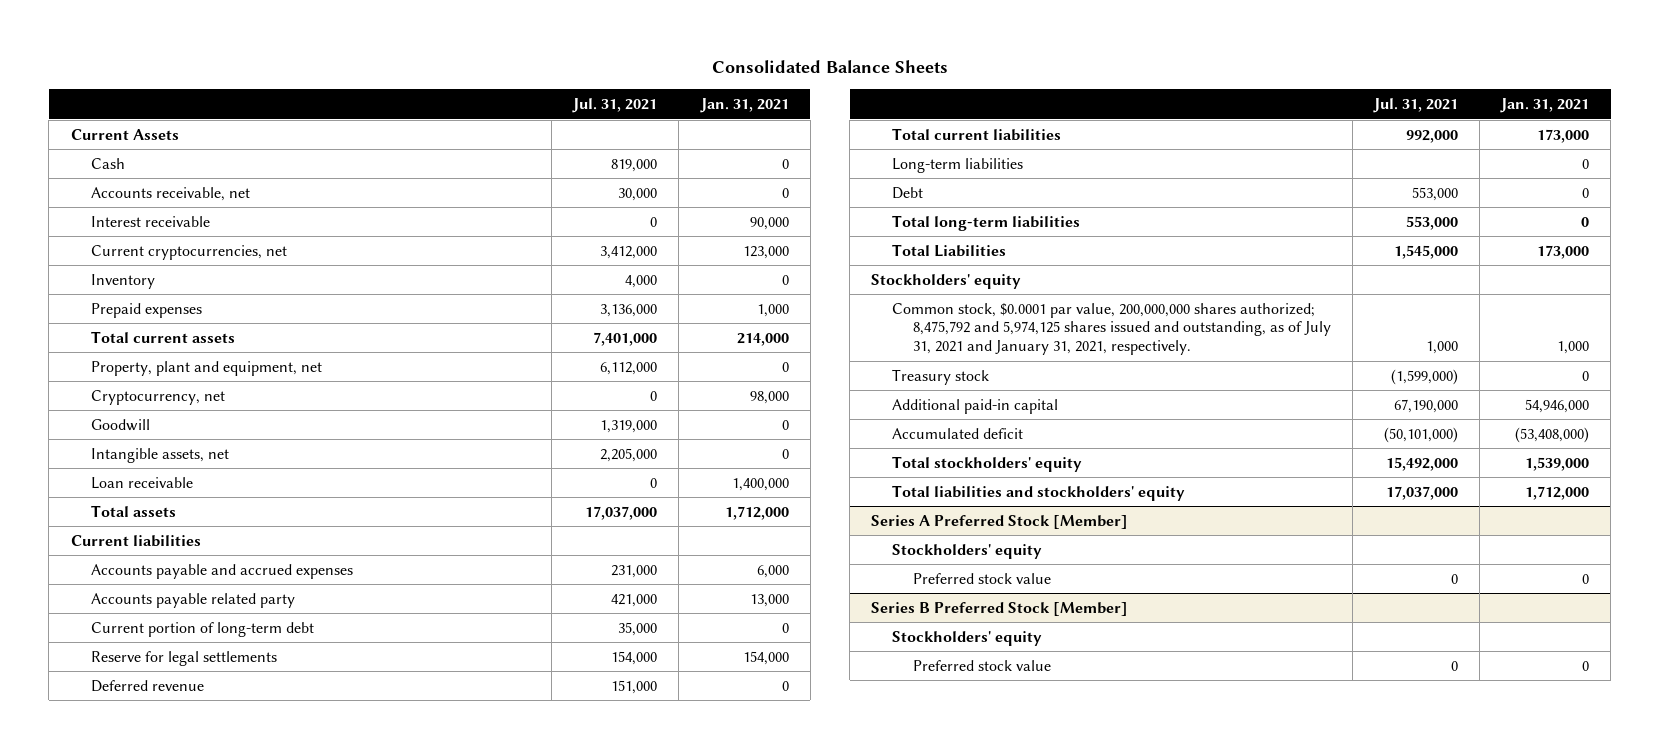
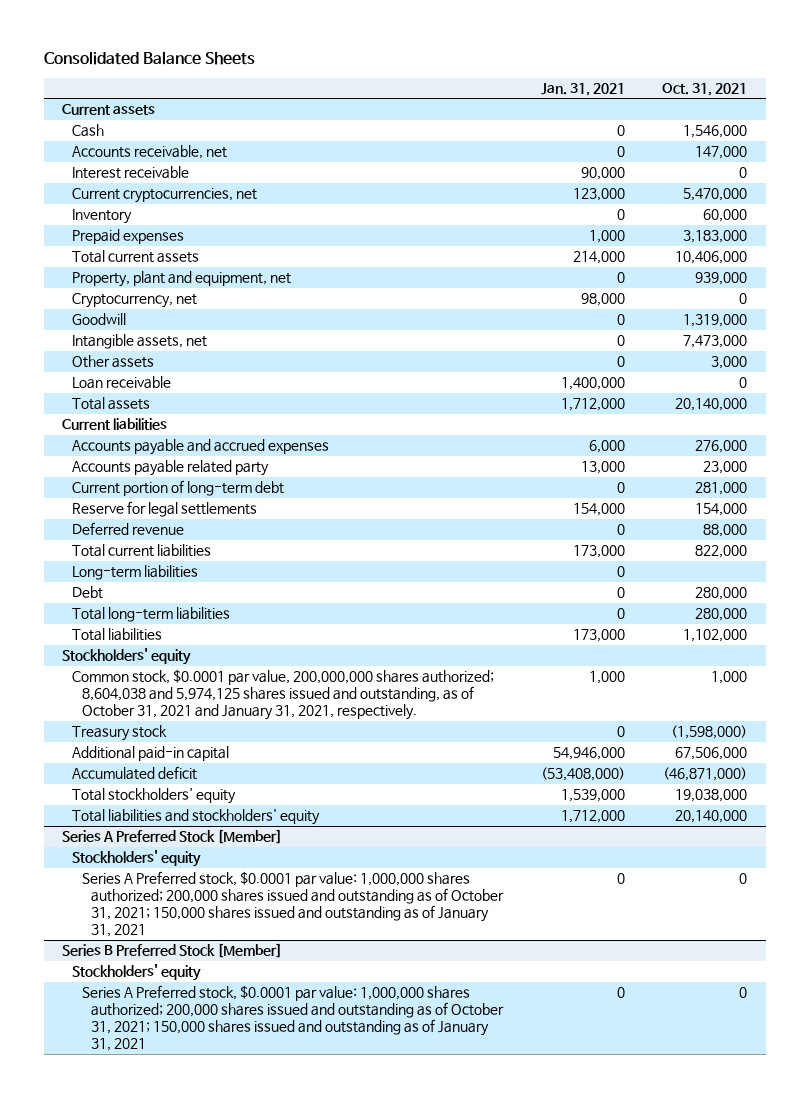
- | Jul. 31, 2021 | Jan. 31, 2021
+ | Jan. 31, 2021 | Oct. 31, 2021
- Current Assets
+ Current assets
+ Other assets | 0 | 3,000
- Total Liabilities | 1,545,000 | 173,000
+ Total liabilities | 173,000 | 1,102,000
- Common stock, $0.0001 par value, 200,000,000 shares authorized; 8,475,792 and 5,974,125 shares issued and outstanding, as of July 31, 2021 and January 31, 2021, respectively. | 1,000 | 1,000
+ Common stock, $0.0001 par value, 200,000,000 shares authorized; 8,604,038 and 5,974,125 shares issued and outstanding, as of October 31, 2021 and January 31, 2021, respectively. | 1,000 | 1,000
@ Series A Preferred Stock [Member]
- Preferred stock value | 0 | 0
+ Series A Preferred stock, $0.0001 par value: 1,000,000 shares authorized; 200,000 shares issued and outstanding as of October 31, 2021; 150,000 shares issued and outstanding as of January 31, 2021 | 0 | 0
@ Series B Preferred Stock [Member]
- Preferred stock value | 0 | 0
+ Series A Preferred stock, $0.0001 par value: 1,000,000 shares authorized; 200,000 shares issued and outstanding as of October 31, 2021; 150,000 shares issued and outstanding as of January 31, 2021 | 0 | 0

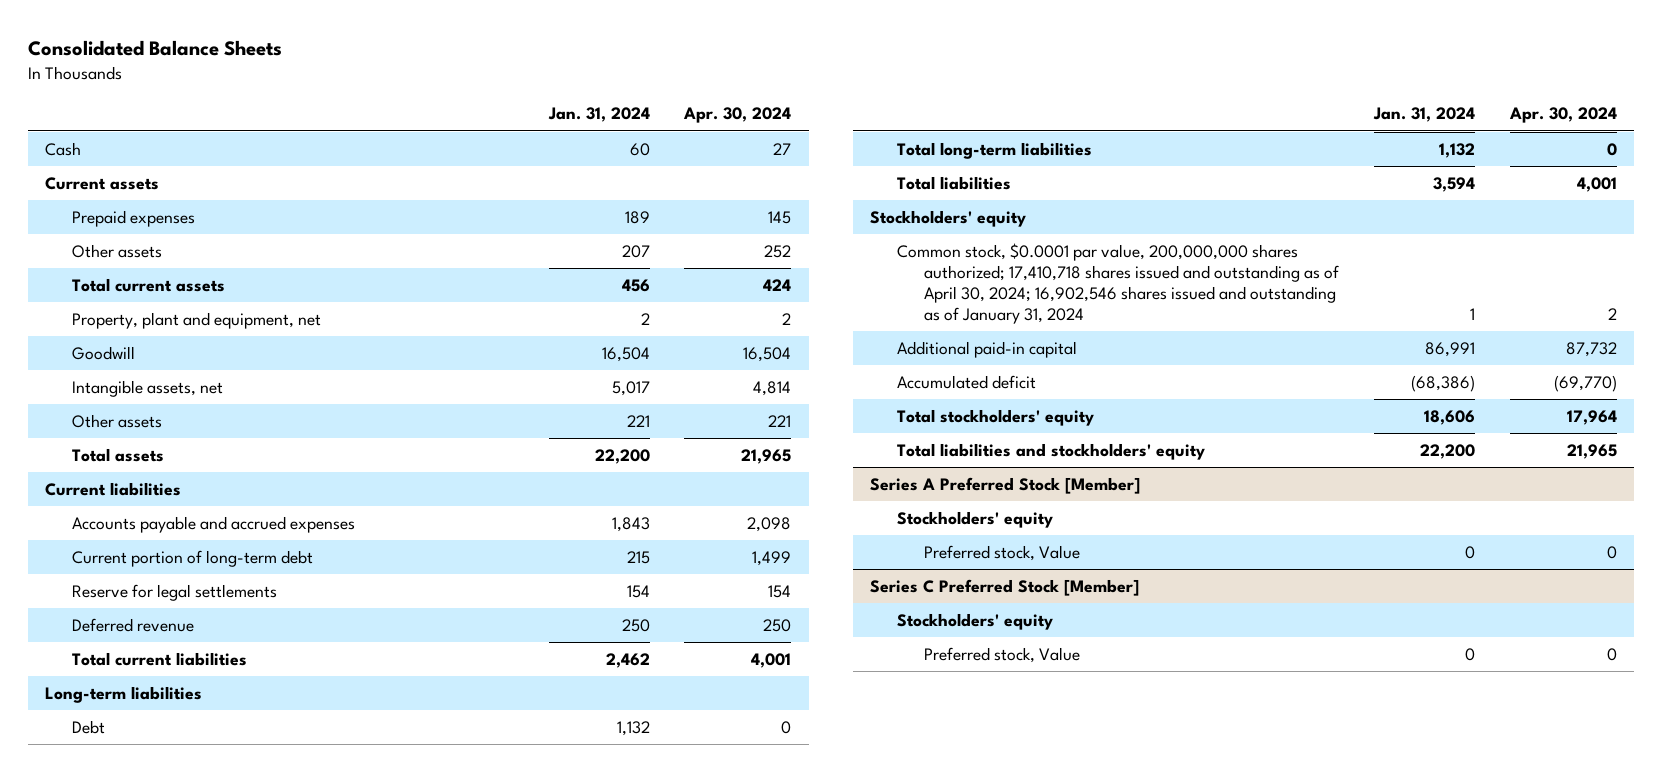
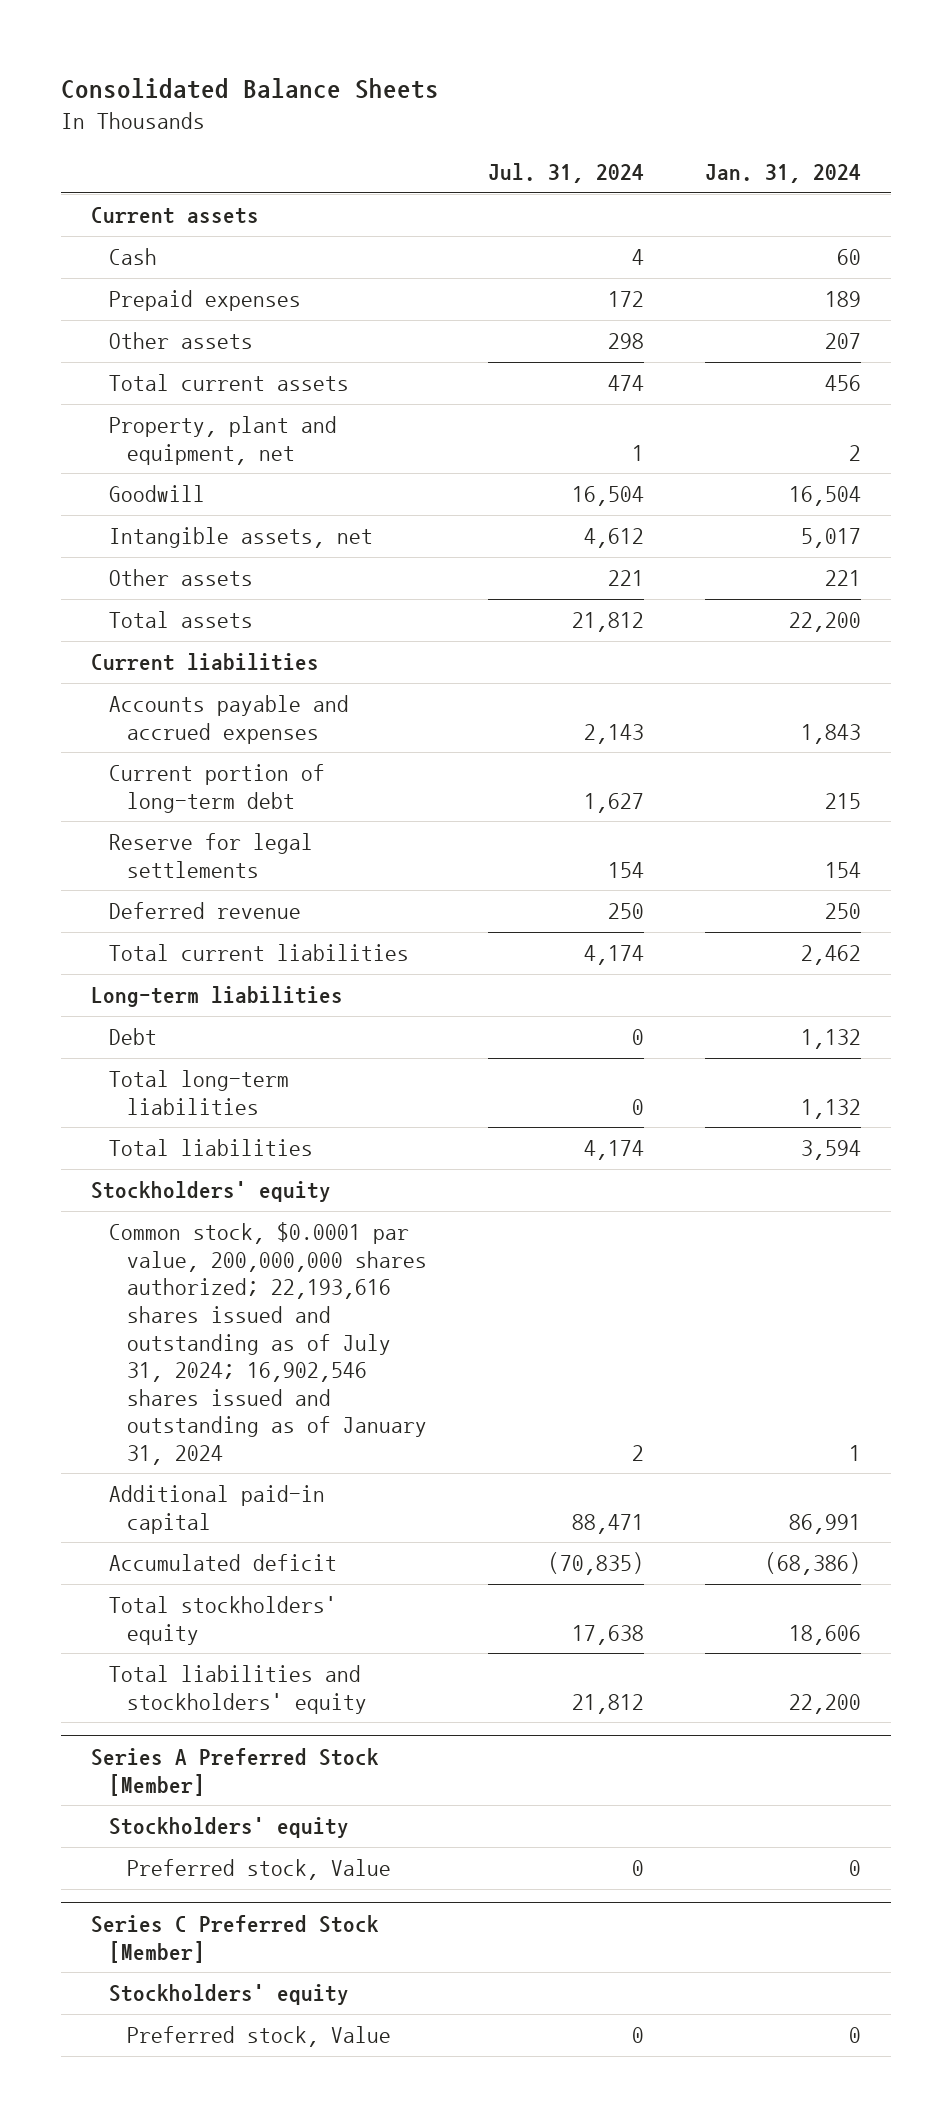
- | Jan. 31, 2024 | Apr. 30, 2024
+ | Jul. 31, 2024 | Jan. 31, 2024
moved down: Cash | 4 | 60
- Common stock, $0.0001 par value, 200,000,000 shares authorized; 17,410,718 shares issued and outstanding as of April 30, 2024; 16,902,546 shares issued and outstanding as of January 31, 2024 | 1 | 2
+ Common stock, $0.0001 par value, 200,000,000 shares authorized; 22,193,616 shares issued and outstanding as of July 31, 2024; 16,902,546 shares issued and outstanding as of January 31, 2024 | 2 | 1

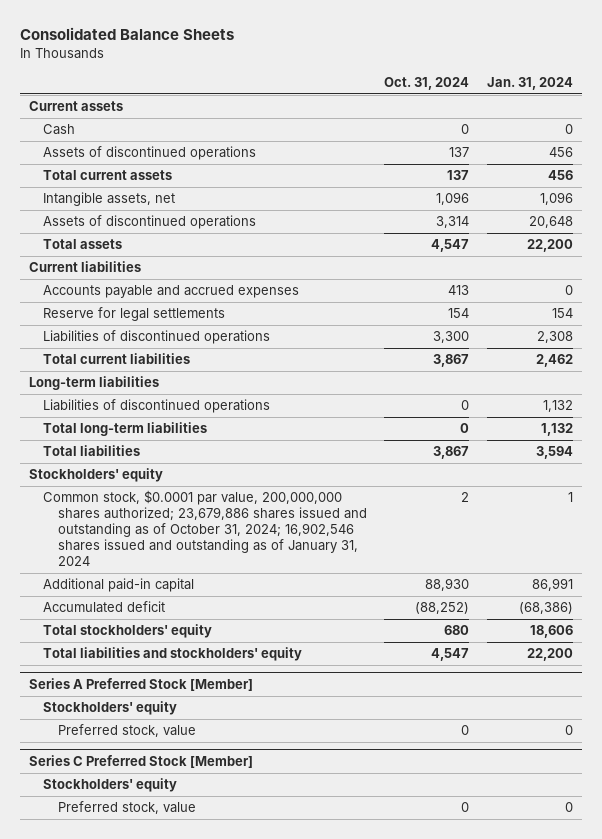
- | Jul. 31, 2024 | Jan. 31, 2024
+ | Oct. 31, 2024 | Jan. 31, 2024
- Cash | 4 | 60
- Prepaid expenses | 172 | 189
- Other assets | 298 | 207
+ Cash | 0 | 0
+ Assets of discontinued operations | 137 | 456
- Property, plant and equipment, net | 1 | 2
- Goodwill | 16,504 | 16,504
- Intangible assets, net | 4,612 | 5,017
- Other assets | 221 | 221
+ Intangible assets, net | 1,096 | 1,096
+ Assets of discontinued operations | 3,314 | 20,648
- Accounts payable and accrued expenses | 2,143 | 1,843
- Current portion of long-term debt | 1,627 | 215
+ Accounts payable and accrued expenses | 413 | 0
- Deferred revenue | 250 | 250
+ Liabilities of discontinued operations | 3,300 | 2,308
- Debt | 0 | 1,132
+ Liabilities of discontinued operations | 0 | 1,132
- Common stock, $0.0001 par value, 200,000,000 shares authorized; 22,193,616 shares issued and outstanding as of July 31, 2024; 16,902,546 shares issued and outstanding as of January 31, 2024 | 2 | 1
+ Common stock, $0.0001 par value, 200,000,000 shares authorized; 23,679,886 shares issued and outstanding as of October 31, 2024; 16,902,546 shares issued and outstanding as of January 31, 2024 | 2 | 1
@ Series A Preferred Stock [Member]
- Preferred stock, Value | 0 | 0
+ Preferred stock, value | 0 | 0
@ Series C Preferred Stock [Member]
- Preferred stock, Value | 0 | 0
+ Preferred stock, value | 0 | 0

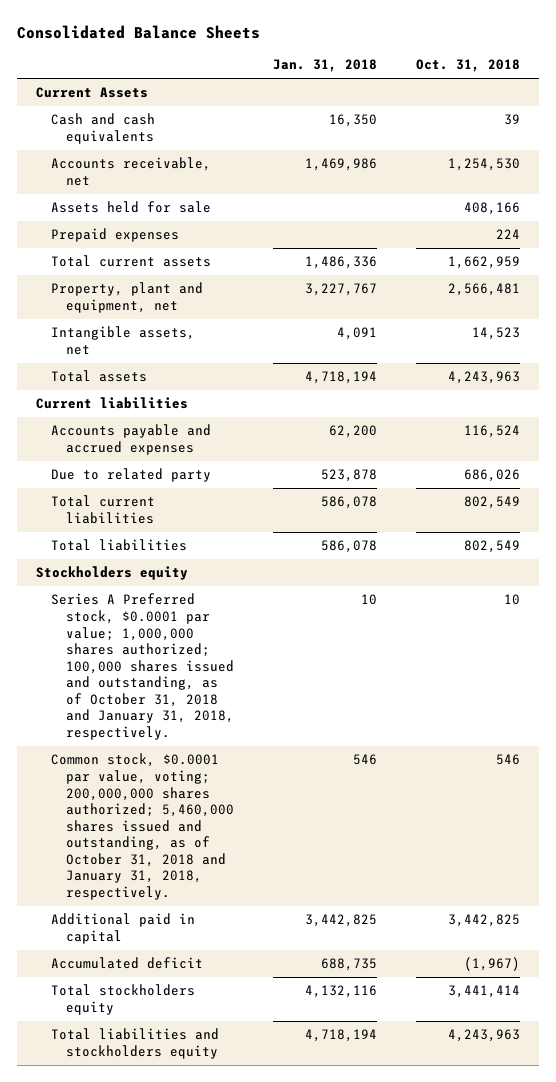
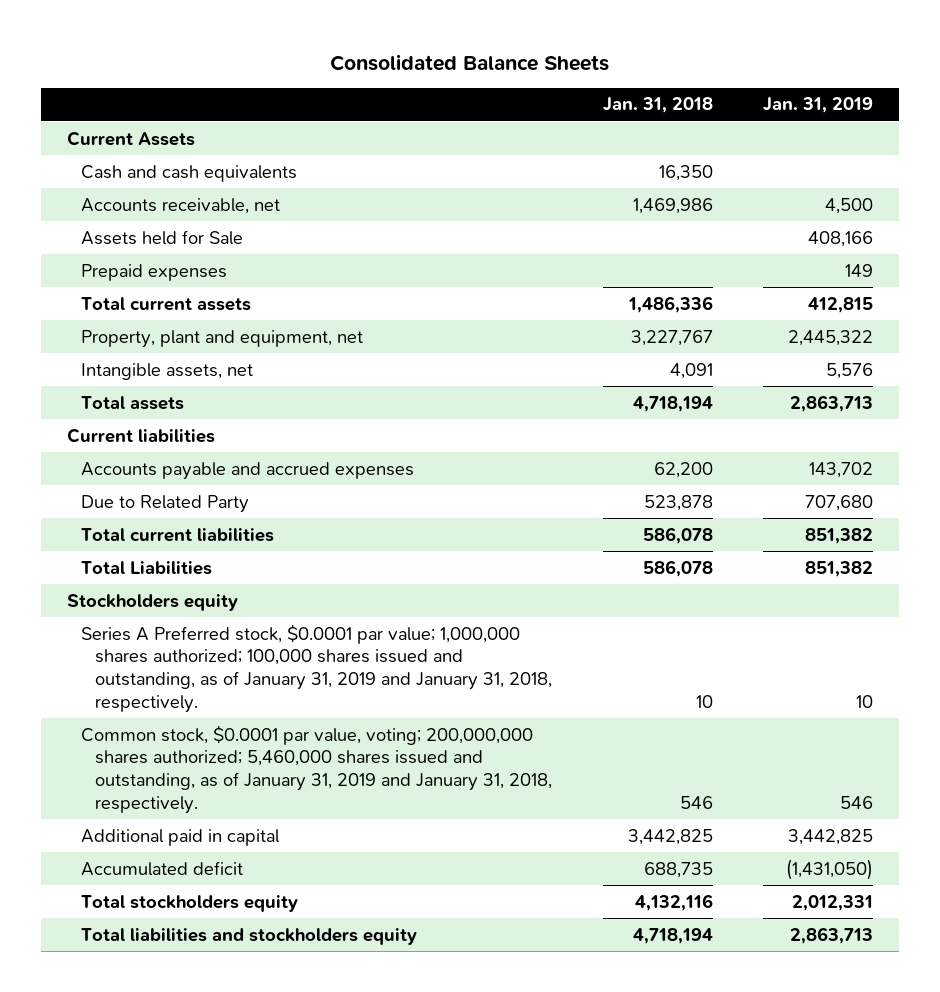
- | Jan. 31, 2018 | Oct. 31, 2018
+ | Jan. 31, 2018 | Jan. 31, 2019
- Assets held for sale | | 408,166
+ Assets held for Sale | | 408,166
- Due to related party | 523,878 | 686,026
+ Due to Related Party | 523,878 | 707,680
- Total liabilities | 586,078 | 802,549
+ Total Liabilities | 586,078 | 851,382
- Series A Preferred stock, $0.0001 par value; 1,000,000 shares authorized; 100,000 shares issued and outstanding, as of October 31, 2018 and January 31, 2018, respectively. | 10 | 10
- Common stock, $0.0001 par value, voting; 200,000,000 shares authorized; 5,460,000 shares issued and outstanding, as of October 31, 2018 and January 31, 2018, respectively. | 546 | 546
+ Series A Preferred stock, $0.0001 par value; 1,000,000 shares authorized; 100,000 shares issued and outstanding, as of January 31, 2019 and January 31, 2018, respectively. | 10 | 10
+ Common stock, $0.0001 par value, voting; 200,000,000 shares authorized; 5,460,000 shares issued and outstanding, as of January 31, 2019 and January 31, 2018, respectively. | 546 | 546

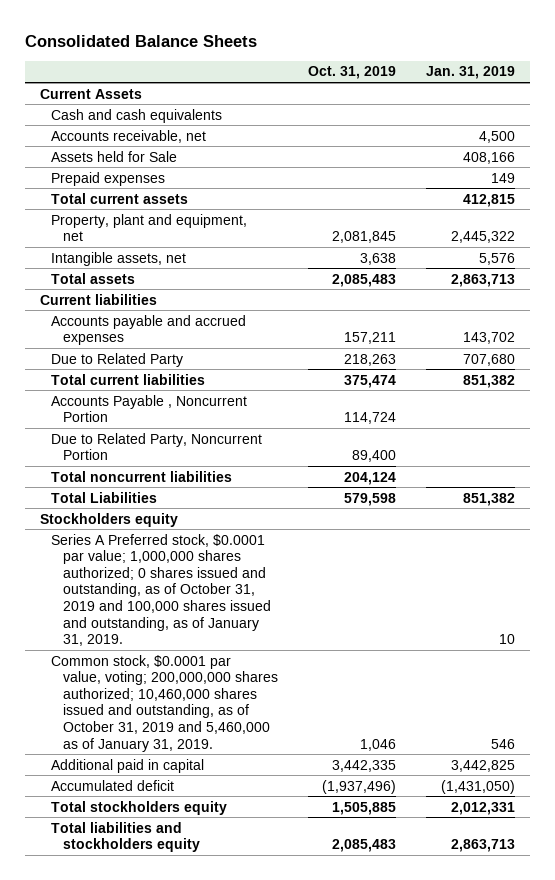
- | Jan. 31, 2018 | Jan. 31, 2019
+ | Oct. 31, 2019 | Jan. 31, 2019
+ Accounts Payable , Noncurrent Portion | 114,724 |
+ Due to Related Party, Noncurrent Portion | 89,400 |
+ Total noncurrent liabilities | 204,124 |
- Series A Preferred stock, $0.0001 par value; 1,000,000 shares authorized; 100,000 shares issued and outstanding, as of January 31, 2019 and January 31, 2018, respectively. | 10 | 10
- Common stock, $0.0001 par value, voting; 200,000,000 shares authorized; 5,460,000 shares issued and outstanding, as of January 31, 2019 and January 31, 2018, respectively. | 546 | 546
+ Series A Preferred stock, $0.0001 par value; 1,000,000 shares authorized; 0 shares issued and outstanding, as of October 31, 2019 and 100,000 shares issued and outstanding, as of January 31, 2019. | | 10
+ Common stock, $0.0001 par value, voting; 200,000,000 shares authorized; 10,460,000 shares issued and outstanding, as of October 31, 2019 and 5,460,000 as of January 31, 2019. | 1,046 | 546

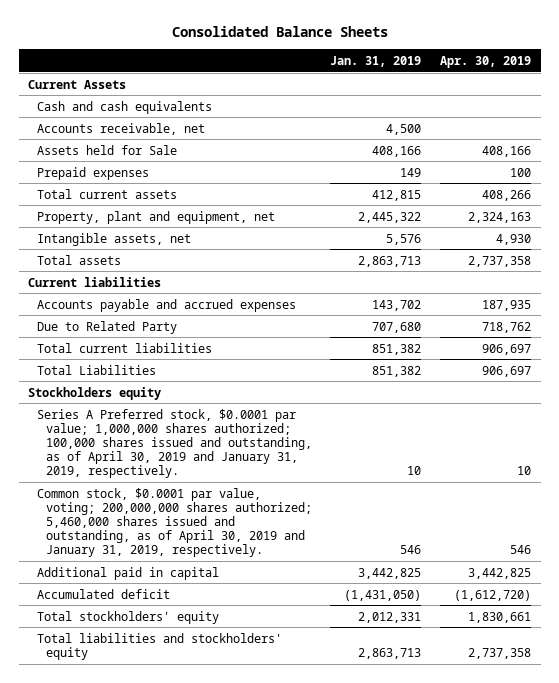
- | Oct. 31, 2019 | Jan. 31, 2019
+ | Jan. 31, 2019 | Apr. 30, 2019
- Accounts Payable , Noncurrent Portion | 114,724 |
- Due to Related Party, Noncurrent Portion | 89,400 |
- Total noncurrent liabilities | 204,124 |
- Series A Preferred stock, $0.0001 par value; 1,000,000 shares authorized; 0 shares issued and outstanding, as of October 31, 2019 and 100,000 shares issued and outstanding, as of January 31, 2019. | | 10
- Common stock, $0.0001 par value, voting; 200,000,000 shares authorized; 10,460,000 shares issued and outstanding, as of October 31, 2019 and 5,460,000 as of January 31, 2019. | 1,046 | 546
+ Series A Preferred stock, $0.0001 par value; 1,000,000 shares authorized; 100,000 shares issued and outstanding, as of April 30, 2019 and January 31, 2019, respectively. | 10 | 10
+ Common stock, $0.0001 par value, voting; 200,000,000 shares authorized; 5,460,000 shares issued and outstanding, as of April 30, 2019 and January 31, 2019, respectively. | 546 | 546
- Total stockholders equity | 1,505,885 | 2,012,331
- Total liabilities and stockholders equity | 2,085,483 | 2,863,713
+ Total stockholders' equity | 2,012,331 | 1,830,661
+ Total liabilities and stockholders' equity | 2,863,713 | 2,737,358

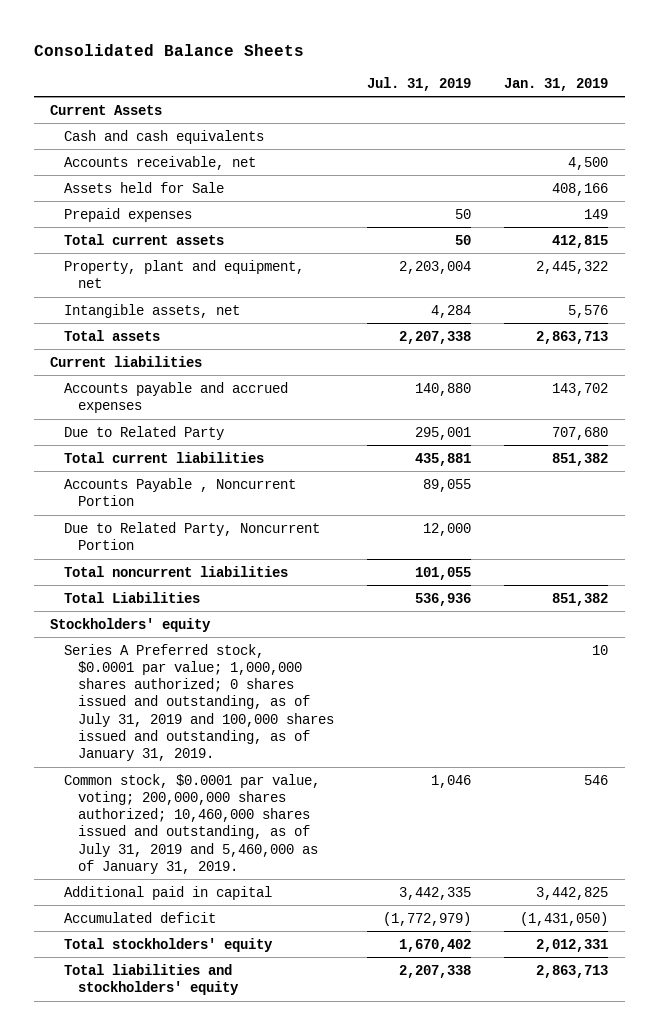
- | Jan. 31, 2019 | Apr. 30, 2019
+ | Jul. 31, 2019 | Jan. 31, 2019
+ Accounts Payable , Noncurrent Portion | 89,055 |
+ Due to Related Party, Noncurrent Portion | 12,000 |
+ Total noncurrent liabilities | 101,055 |
- Stockholders equity
- Series A Preferred stock, $0.0001 par value; 1,000,000 shares authorized; 100,000 shares issued and outstanding, as of April 30, 2019 and January 31, 2019, respectively. | 10 | 10
- Common stock, $0.0001 par value, voting; 200,000,000 shares authorized; 5,460,000 shares issued and outstanding, as of April 30, 2019 and January 31, 2019, respectively. | 546 | 546
+ Stockholders' equity
+ Series A Preferred stock, $0.0001 par value; 1,000,000 shares authorized; 0 shares issued and outstanding, as of July 31, 2019 and 100,000 shares issued and outstanding, as of January 31, 2019. | | 10
+ Common stock, $0.0001 par value, voting; 200,000,000 shares authorized; 10,460,000 shares issued and outstanding, as of July 31, 2019 and 5,460,000 as of January 31, 2019. | 1,046 | 546

